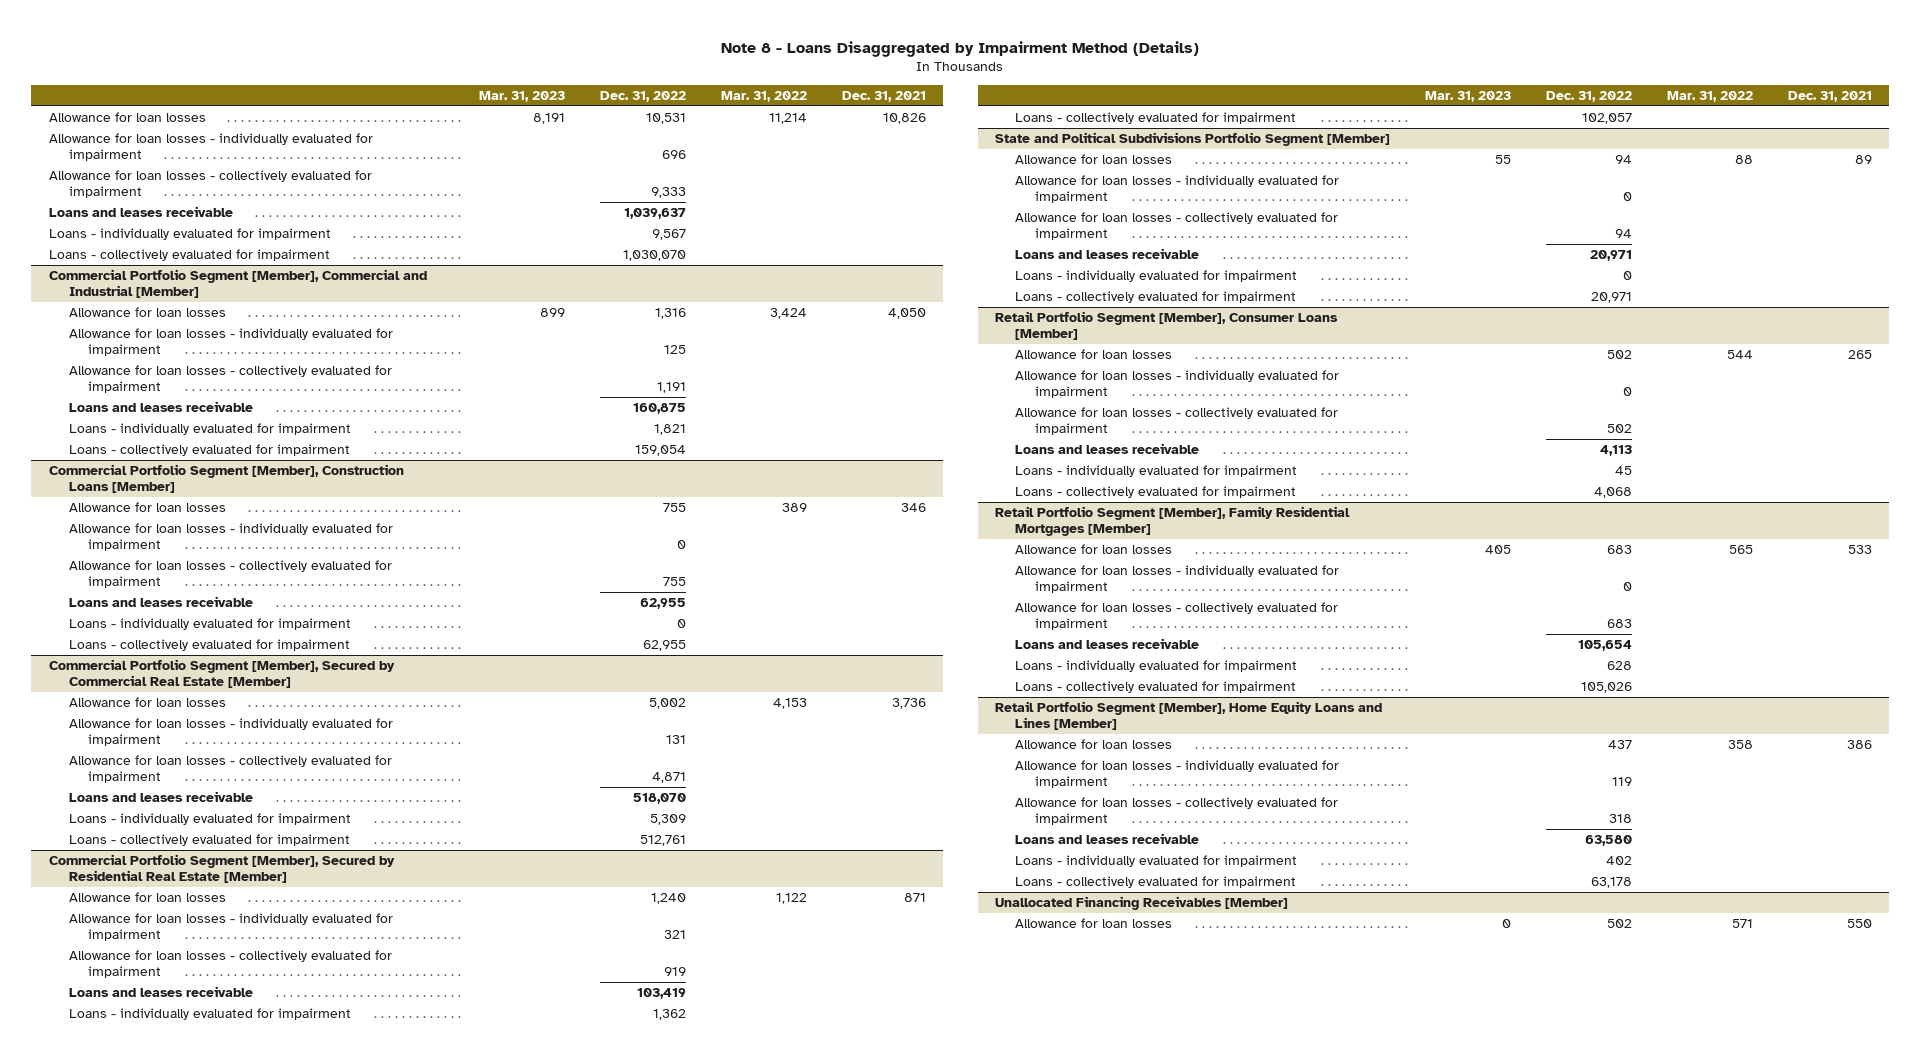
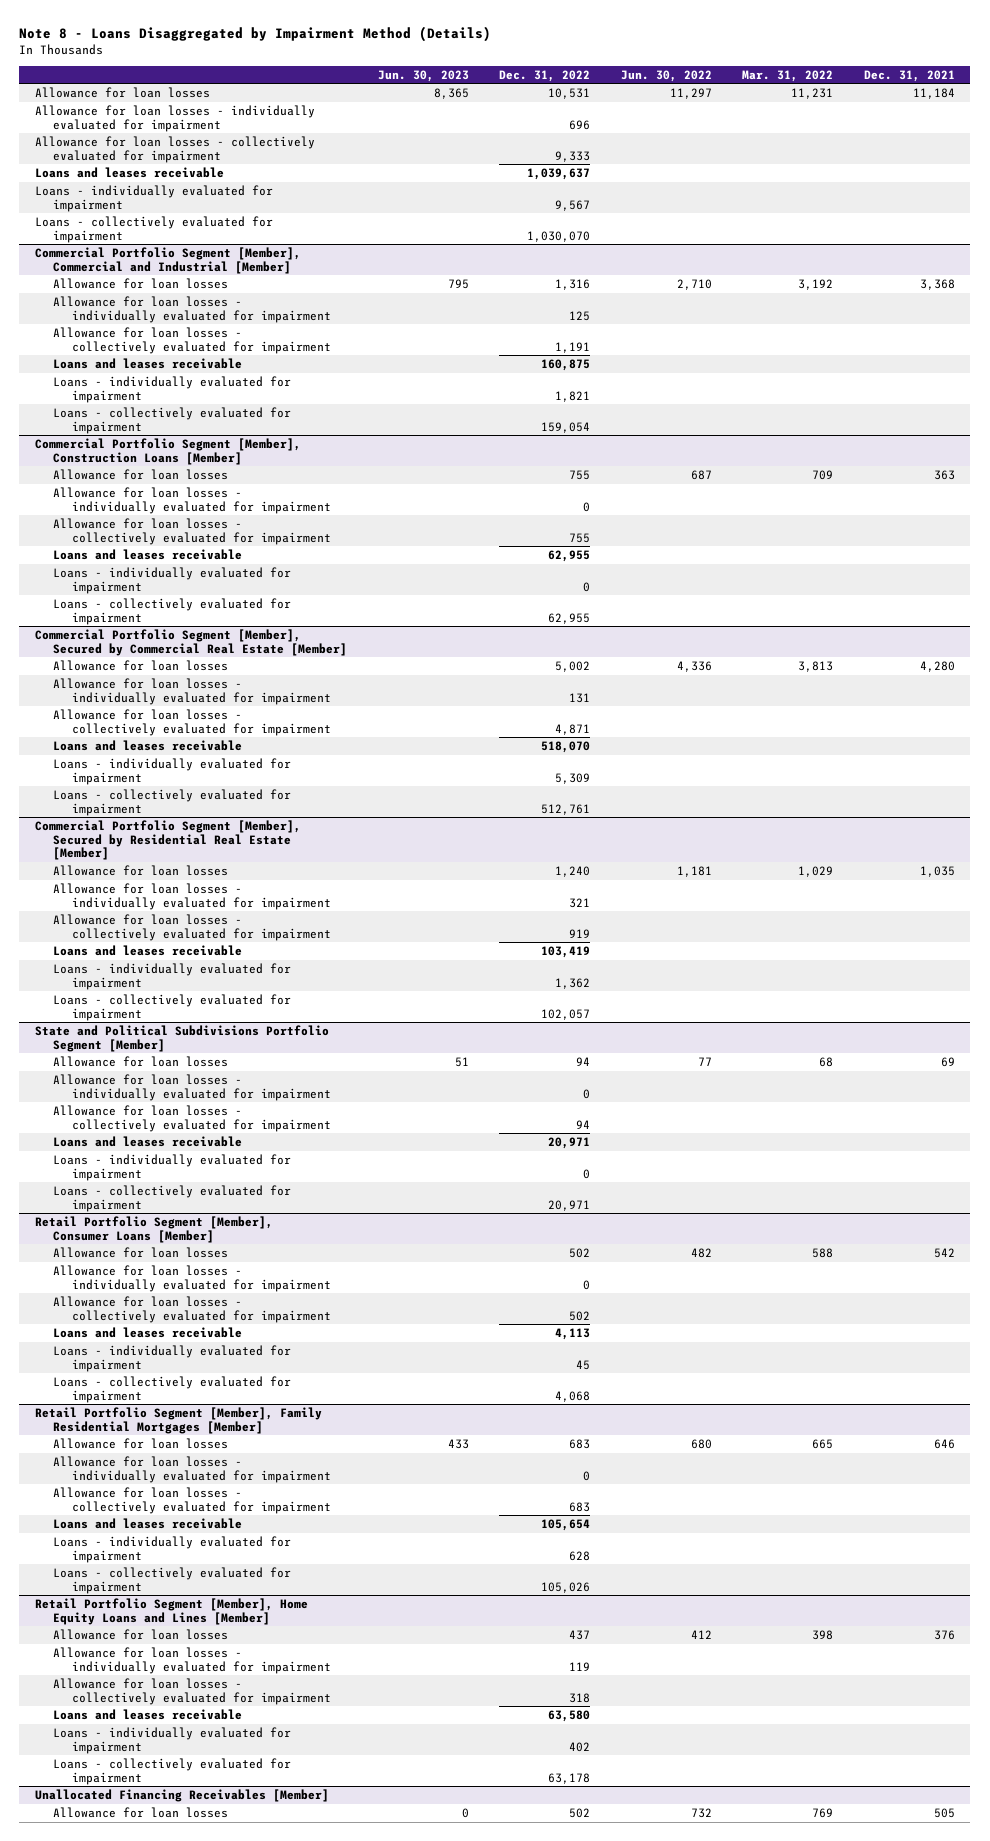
- | Mar. 31, 2023 | Dec. 31, 2022 | Mar. 31, 2022 | Dec. 31, 2021
+ | Jun. 30, 2023 | Dec. 31, 2022 | Jun. 30, 2022 | Mar. 31, 2022 | Dec. 31, 2021
- Allowance for loan losses | 8,191 | 10,531 | 11,214 | 10,826
+ Allowance for loan losses | 8,365 | 10,531 | 11,297 | 11,231 | 11,184
@ Commercial Portfolio Segment [Member], Commercial and Industrial [Member]
- Allowance for loan losses | 899 | 1,316 | 3,424 | 4,050
+ Allowance for loan losses | 795 | 1,316 | 2,710 | 3,192 | 3,368
@ Commercial Portfolio Segment [Member], Construction Loans [Member]
- Allowance for loan losses | | 755 | 389 | 346
+ Allowance for loan losses | | 755 | 687 | 709 | 363
@ Commercial Portfolio Segment [Member], Secured by Commercial Real Estate [Member]
- Allowance for loan losses | | 5,002 | 4,153 | 3,736
+ Allowance for loan losses | | 5,002 | 4,336 | 3,813 | 4,280
@ Commercial Portfolio Segment [Member], Secured by Residential Real Estate [Member]
- Allowance for loan losses | | 1,240 | 1,122 | 871
+ Allowance for loan losses | | 1,240 | 1,181 | 1,029 | 1,035
@ State and Political Subdivisions Portfolio Segment [Member]
- Allowance for loan losses | 55 | 94 | 88 | 89
+ Allowance for loan losses | 51 | 94 | 77 | 68 | 69
@ Retail Portfolio Segment [Member], Consumer Loans [Member]
- Allowance for loan losses | | 502 | 544 | 265
+ Allowance for loan losses | | 502 | 482 | 588 | 542
@ Retail Portfolio Segment [Member], Family Residential Mortgages [Member]
- Allowance for loan losses | 405 | 683 | 565 | 533
+ Allowance for loan losses | 433 | 683 | 680 | 665 | 646
@ Retail Portfolio Segment [Member], Home Equity Loans and Lines [Member]
- Allowance for loan losses | | 437 | 358 | 386
+ Allowance for loan losses | | 437 | 412 | 398 | 376
@ Unallocated Financing Receivables [Member]
- Allowance for loan losses | 0 | 502 | 571 | 550
+ Allowance for loan losses | 0 | 502 | 732 | 769 | 505

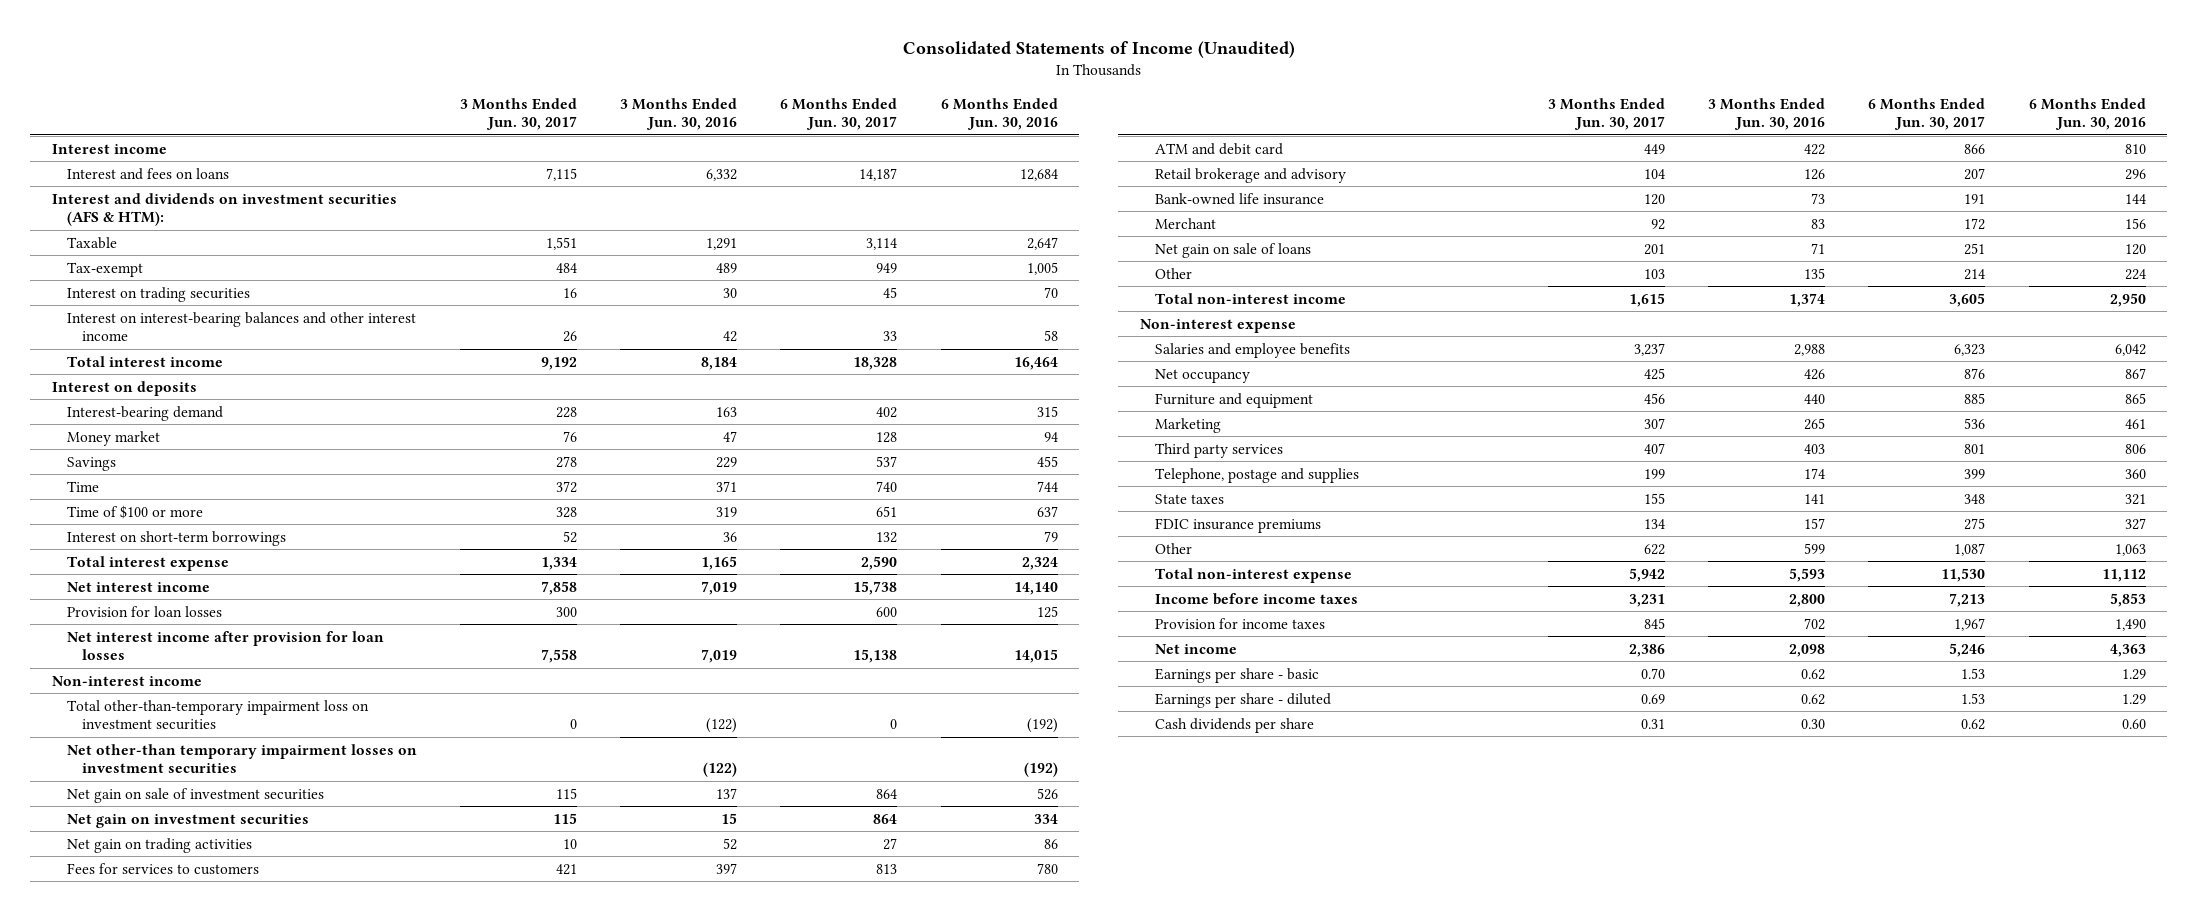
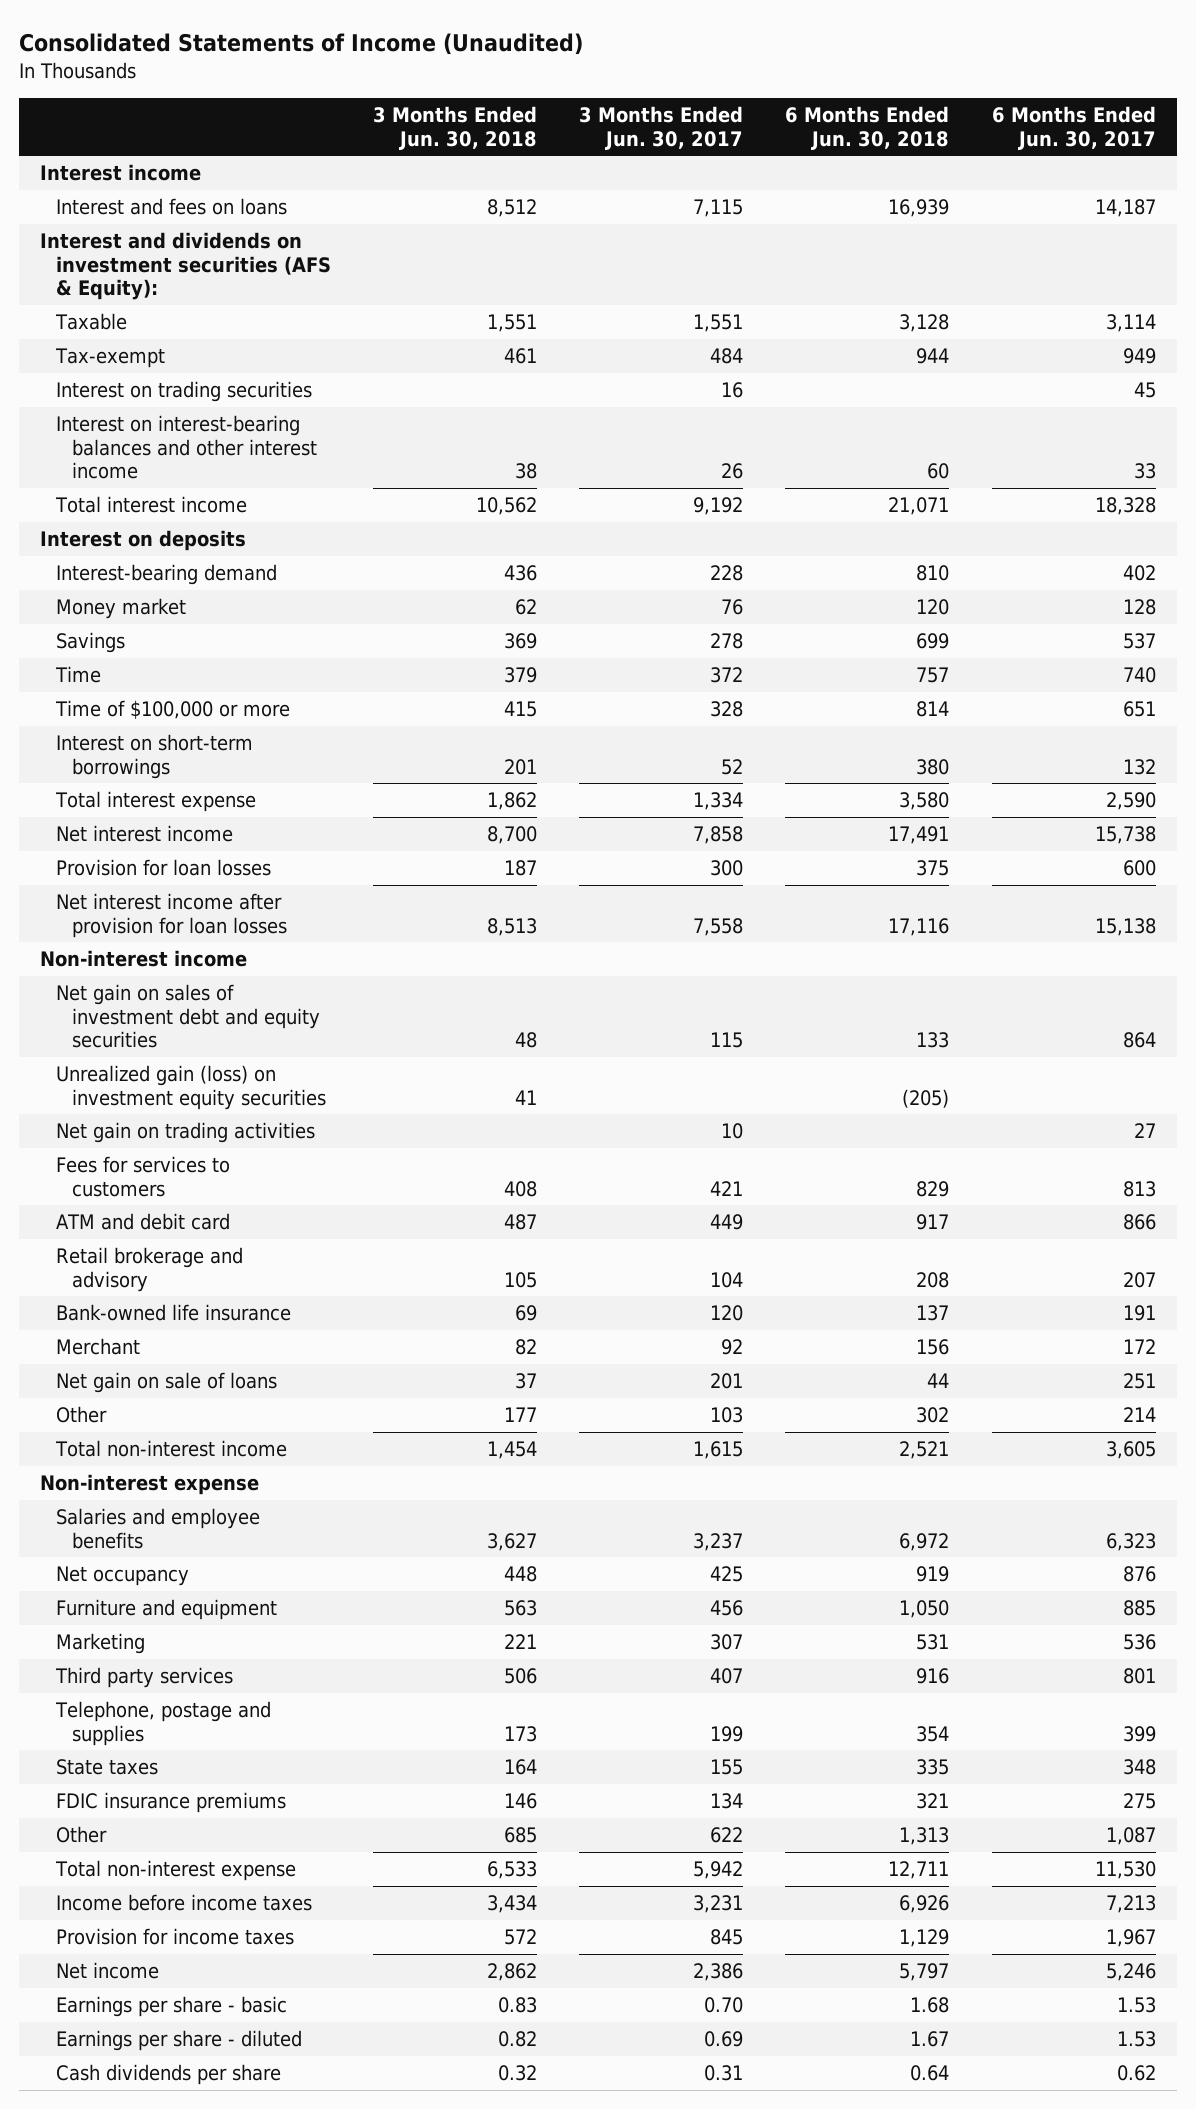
- | 3 Months Ended Jun. 30, 2017 | 3 Months Ended Jun. 30, 2016 | 6 Months Ended Jun. 30, 2017 | 6 Months Ended Jun. 30, 2016
+ | 3 Months Ended Jun. 30, 2018 | 3 Months Ended Jun. 30, 2017 | 6 Months Ended Jun. 30, 2018 | 6 Months Ended Jun. 30, 2017
- Interest and dividends on investment securities (AFS & HTM):
+ Interest and dividends on investment securities (AFS & Equity):
- Time of $100 or more | 328 | 319 | 651 | 637
+ Time of $100,000 or more | 415 | 328 | 814 | 651
- Total other-than-temporary impairment loss on investment securities | 0 | (122) | 0 | (192)
- Net other-than temporary impairment losses on investment securities | | (122) | | (192)
- Net gain on sale of investment securities | 115 | 137 | 864 | 526
- Net gain on investment securities | 115 | 15 | 864 | 334
+ Net gain on sales of investment debt and equity securities | 48 | 115 | 133 | 864
+ Unrealized gain (loss) on investment equity securities | 41 | | (205) |

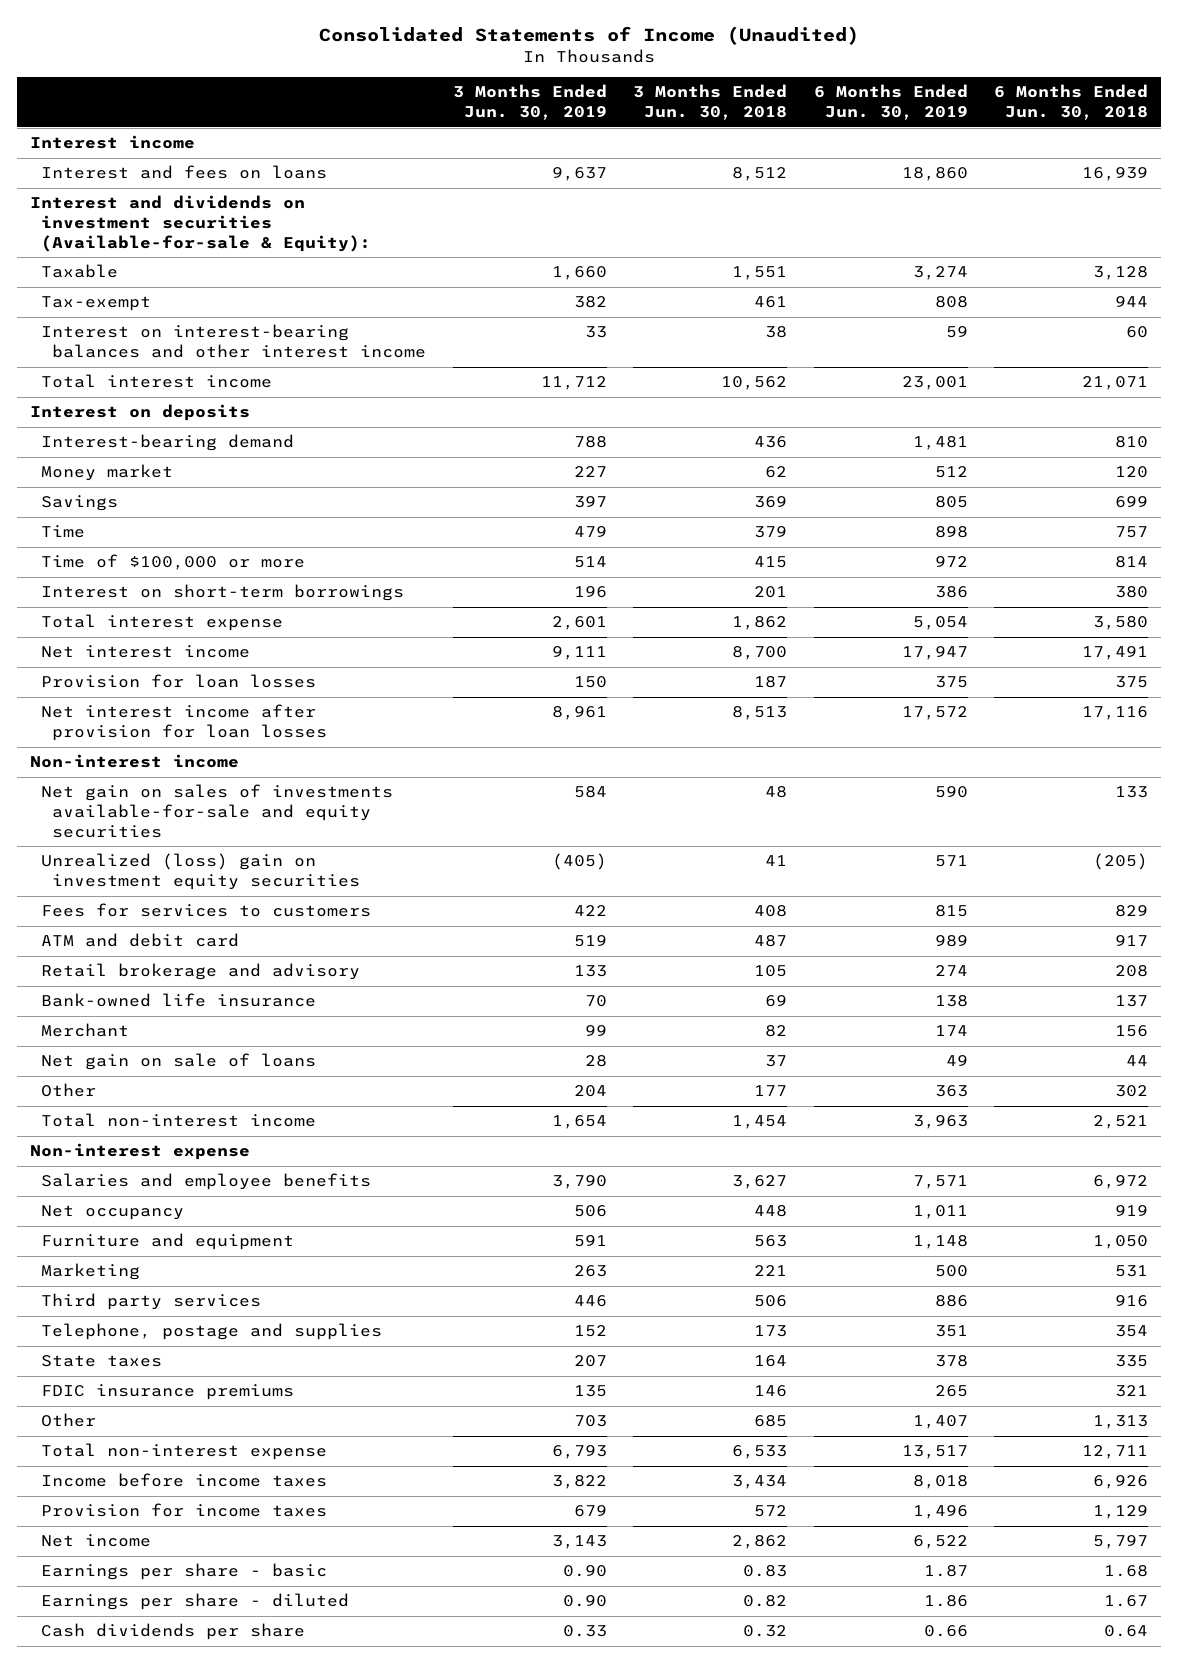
- | 3 Months Ended Jun. 30, 2018 | 3 Months Ended Jun. 30, 2017 | 6 Months Ended Jun. 30, 2018 | 6 Months Ended Jun. 30, 2017
+ | 3 Months Ended Jun. 30, 2019 | 3 Months Ended Jun. 30, 2018 | 6 Months Ended Jun. 30, 2019 | 6 Months Ended Jun. 30, 2018
- Interest and dividends on investment securities (AFS & Equity):
+ Interest and dividends on investment securities (Available-for-sale & Equity):
- Interest on trading securities | | 16 | | 45
- Net gain on sales of investment debt and equity securities | 48 | 115 | 133 | 864
- Unrealized gain (loss) on investment equity securities | 41 | | (205) |
- Net gain on trading activities | | 10 | | 27
+ Net gain on sales of investments available-for-sale and equity securities | 584 | 48 | 590 | 133
+ Unrealized (loss) gain on investment equity securities | (405) | 41 | 571 | (205)

